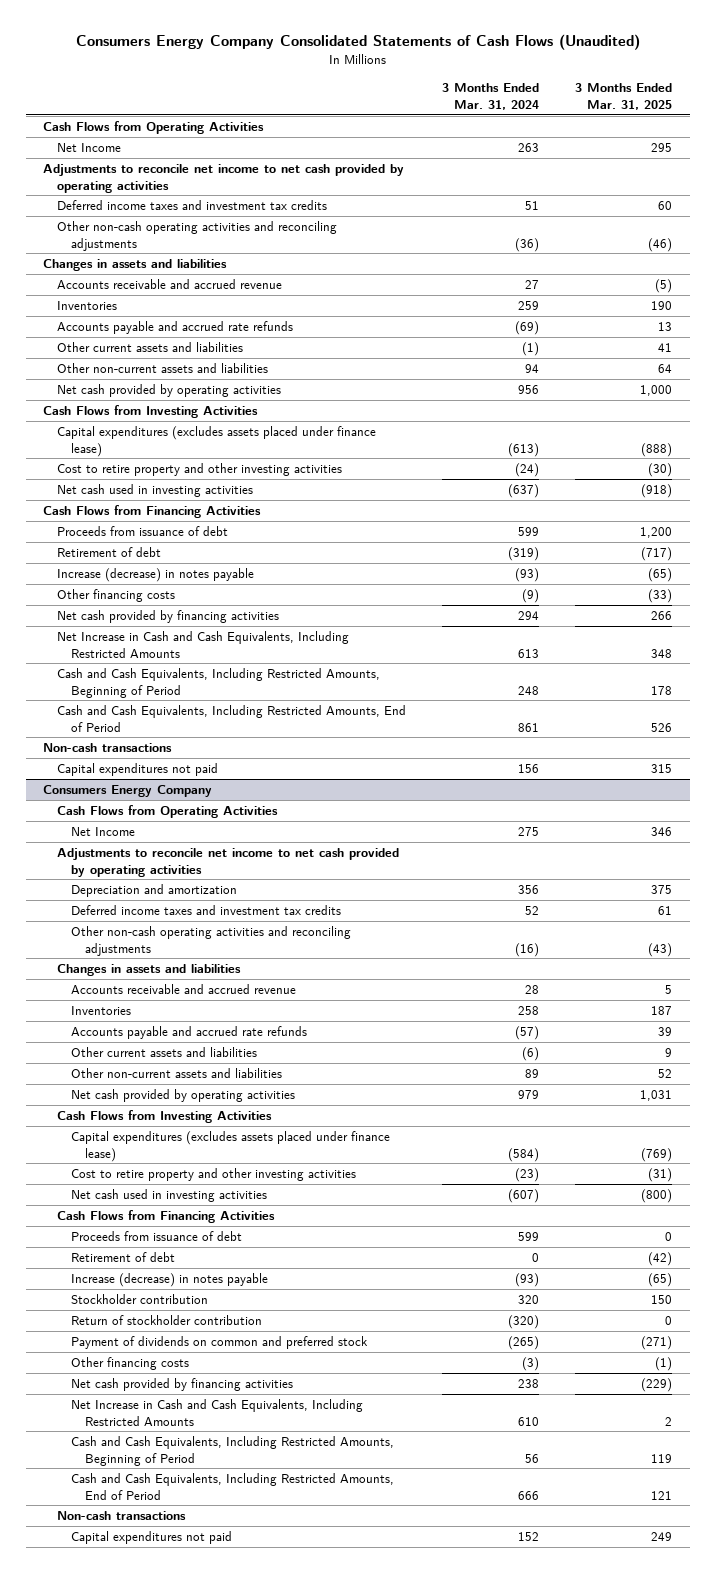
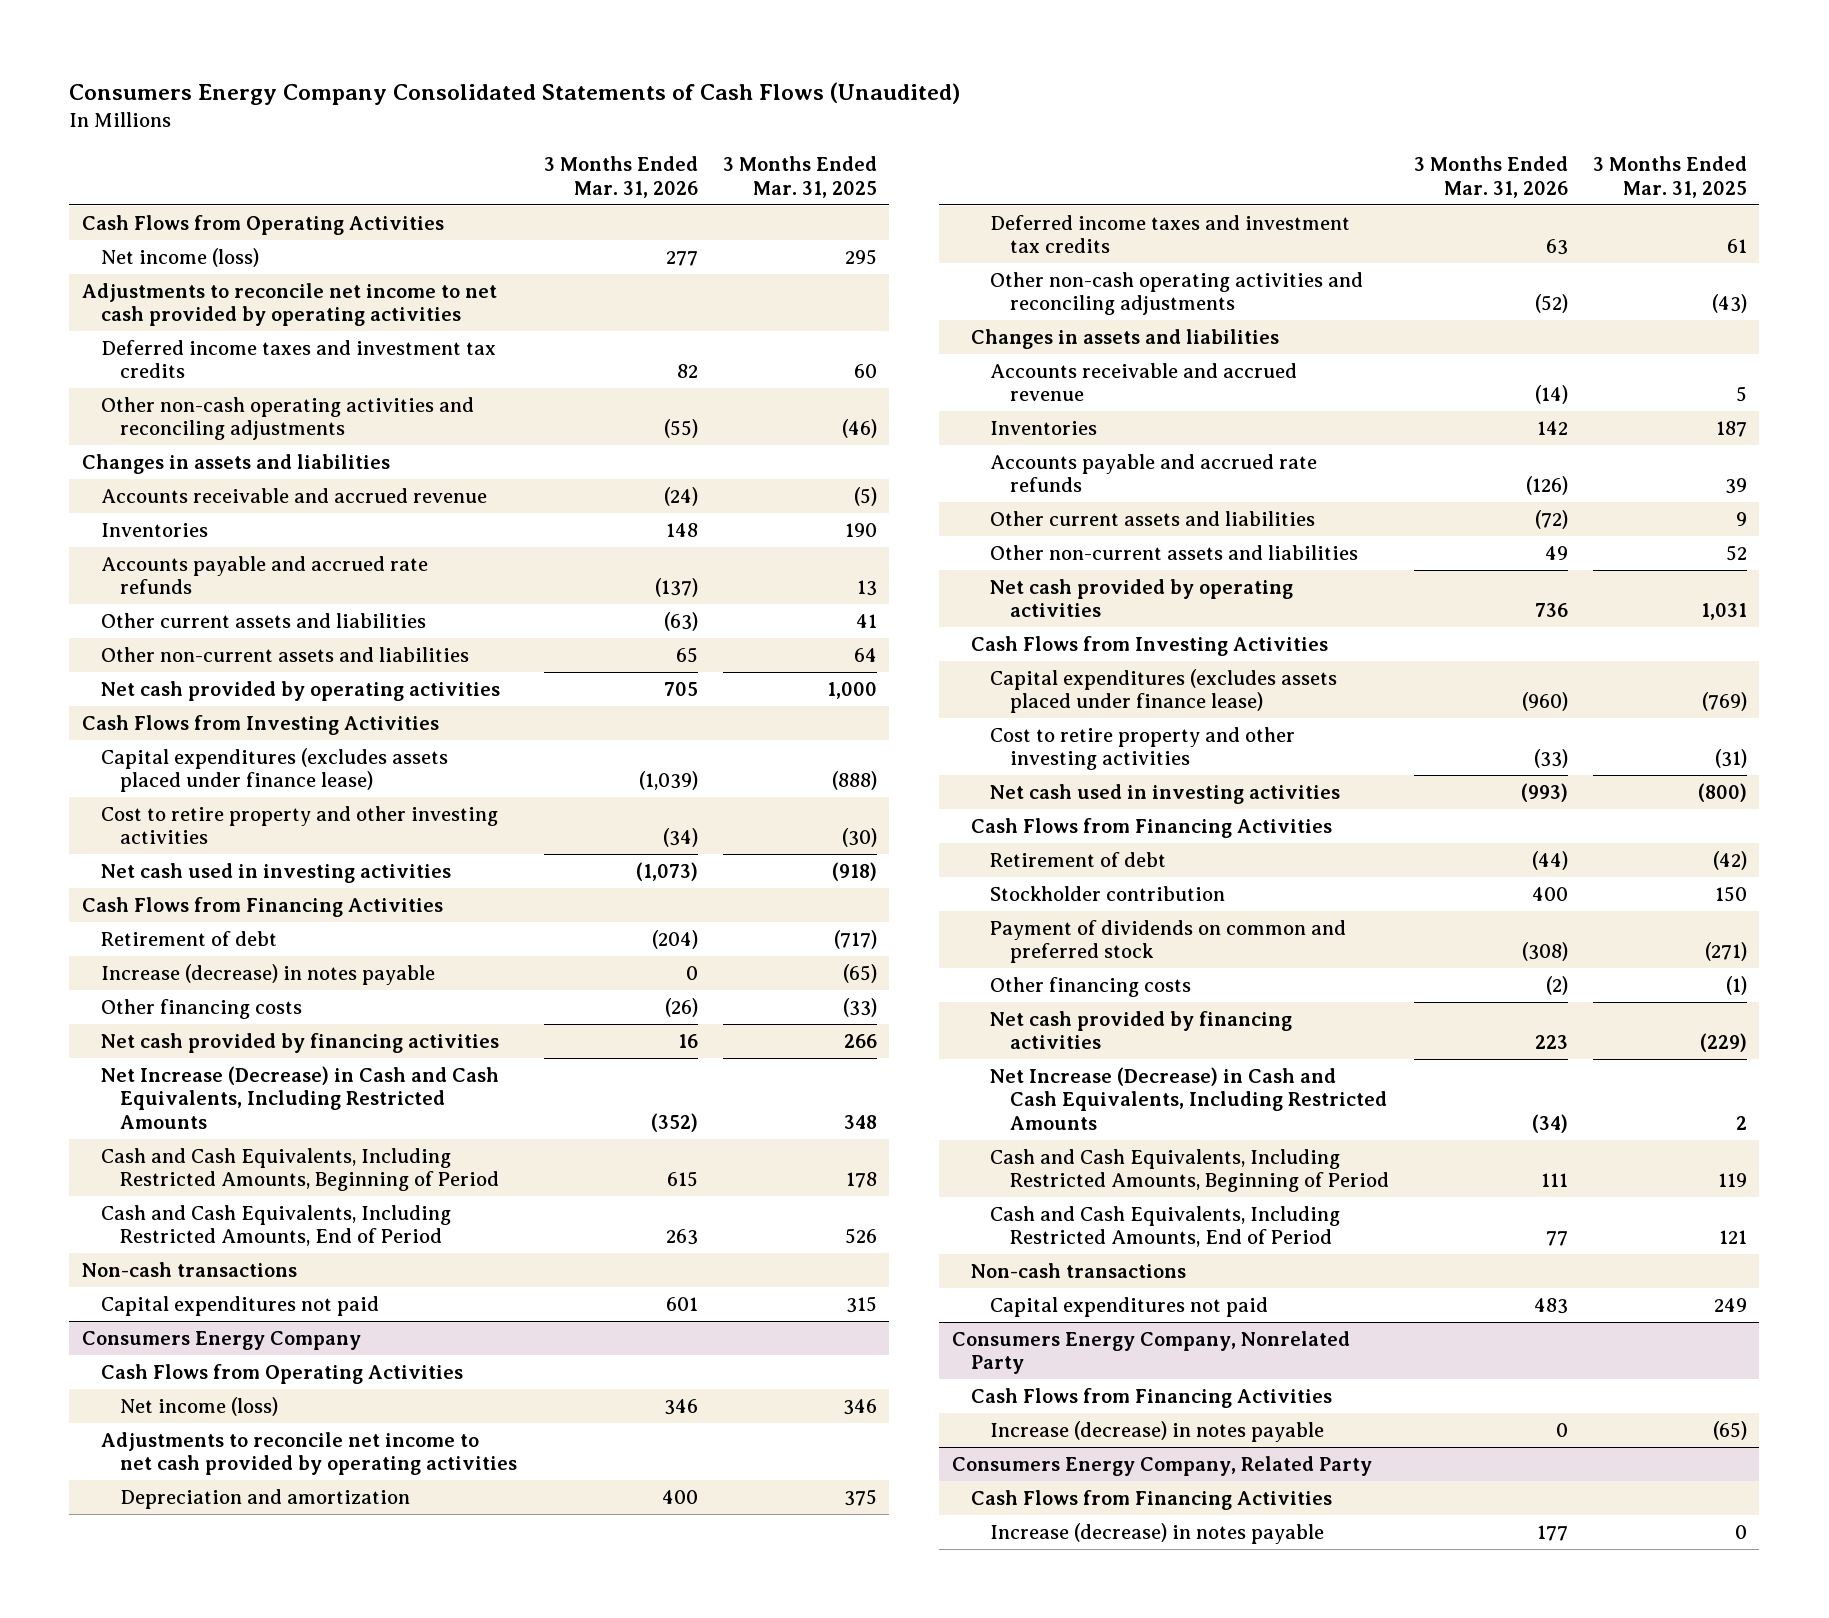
- | 3 Months Ended Mar. 31, 2024 | 3 Months Ended Mar. 31, 2025
+ | 3 Months Ended Mar. 31, 2026 | 3 Months Ended Mar. 31, 2025
- Net Income | 263 | 295
+ Net income (loss) | 277 | 295
- Proceeds from issuance of debt | 599 | 1,200
- Net Increase in Cash and Cash Equivalents, Including Restricted Amounts | 613 | 348
+ Net Increase (Decrease) in Cash and Cash Equivalents, Including Restricted Amounts | (352) | 348
@ Consumers Energy Company
- Net Income | 275 | 346
+ Net income (loss) | 346 | 346
- Proceeds from issuance of debt | 599 | 0
- Increase (decrease) in notes payable | (93) | (65)
- Return of stockholder contribution | (320) | 0
- Net Increase in Cash and Cash Equivalents, Including Restricted Amounts | 610 | 2
+ Net Increase (Decrease) in Cash and Cash Equivalents, Including Restricted Amounts | (34) | 2
+ Consumers Energy Company, Nonrelated Party
+ Cash Flows from Financing Activities
+ Increase (decrease) in notes payable | 0 | (65)
+ Consumers Energy Company, Related Party
+ Cash Flows from Financing Activities
+ Increase (decrease) in notes payable | 177 | 0

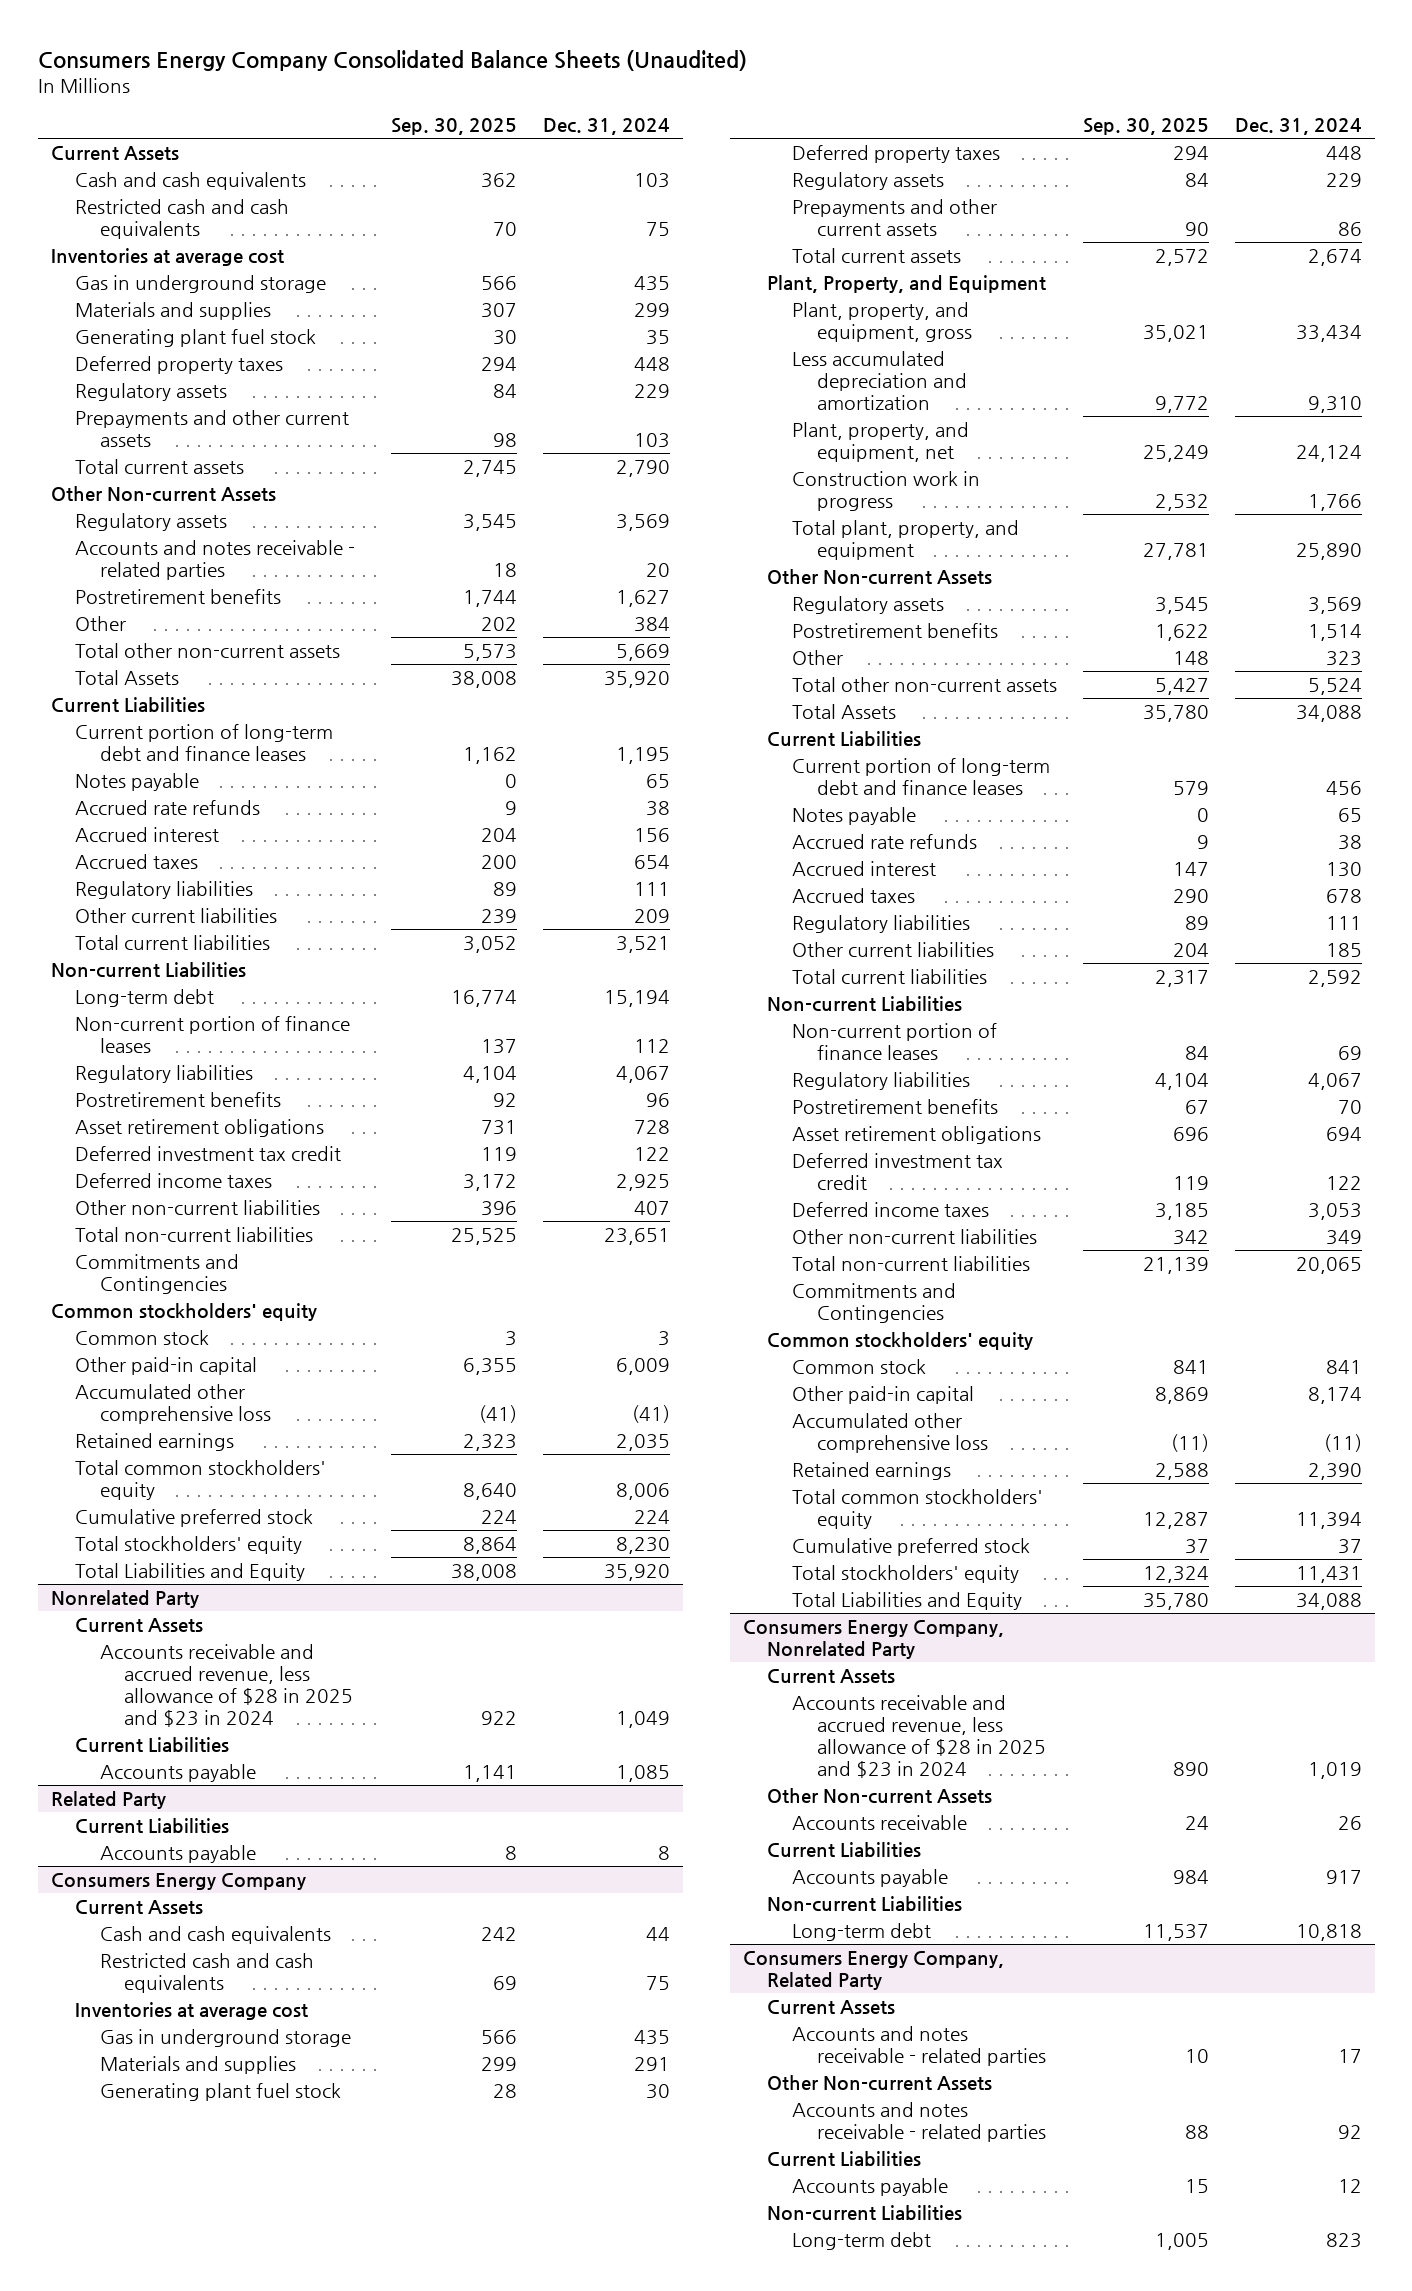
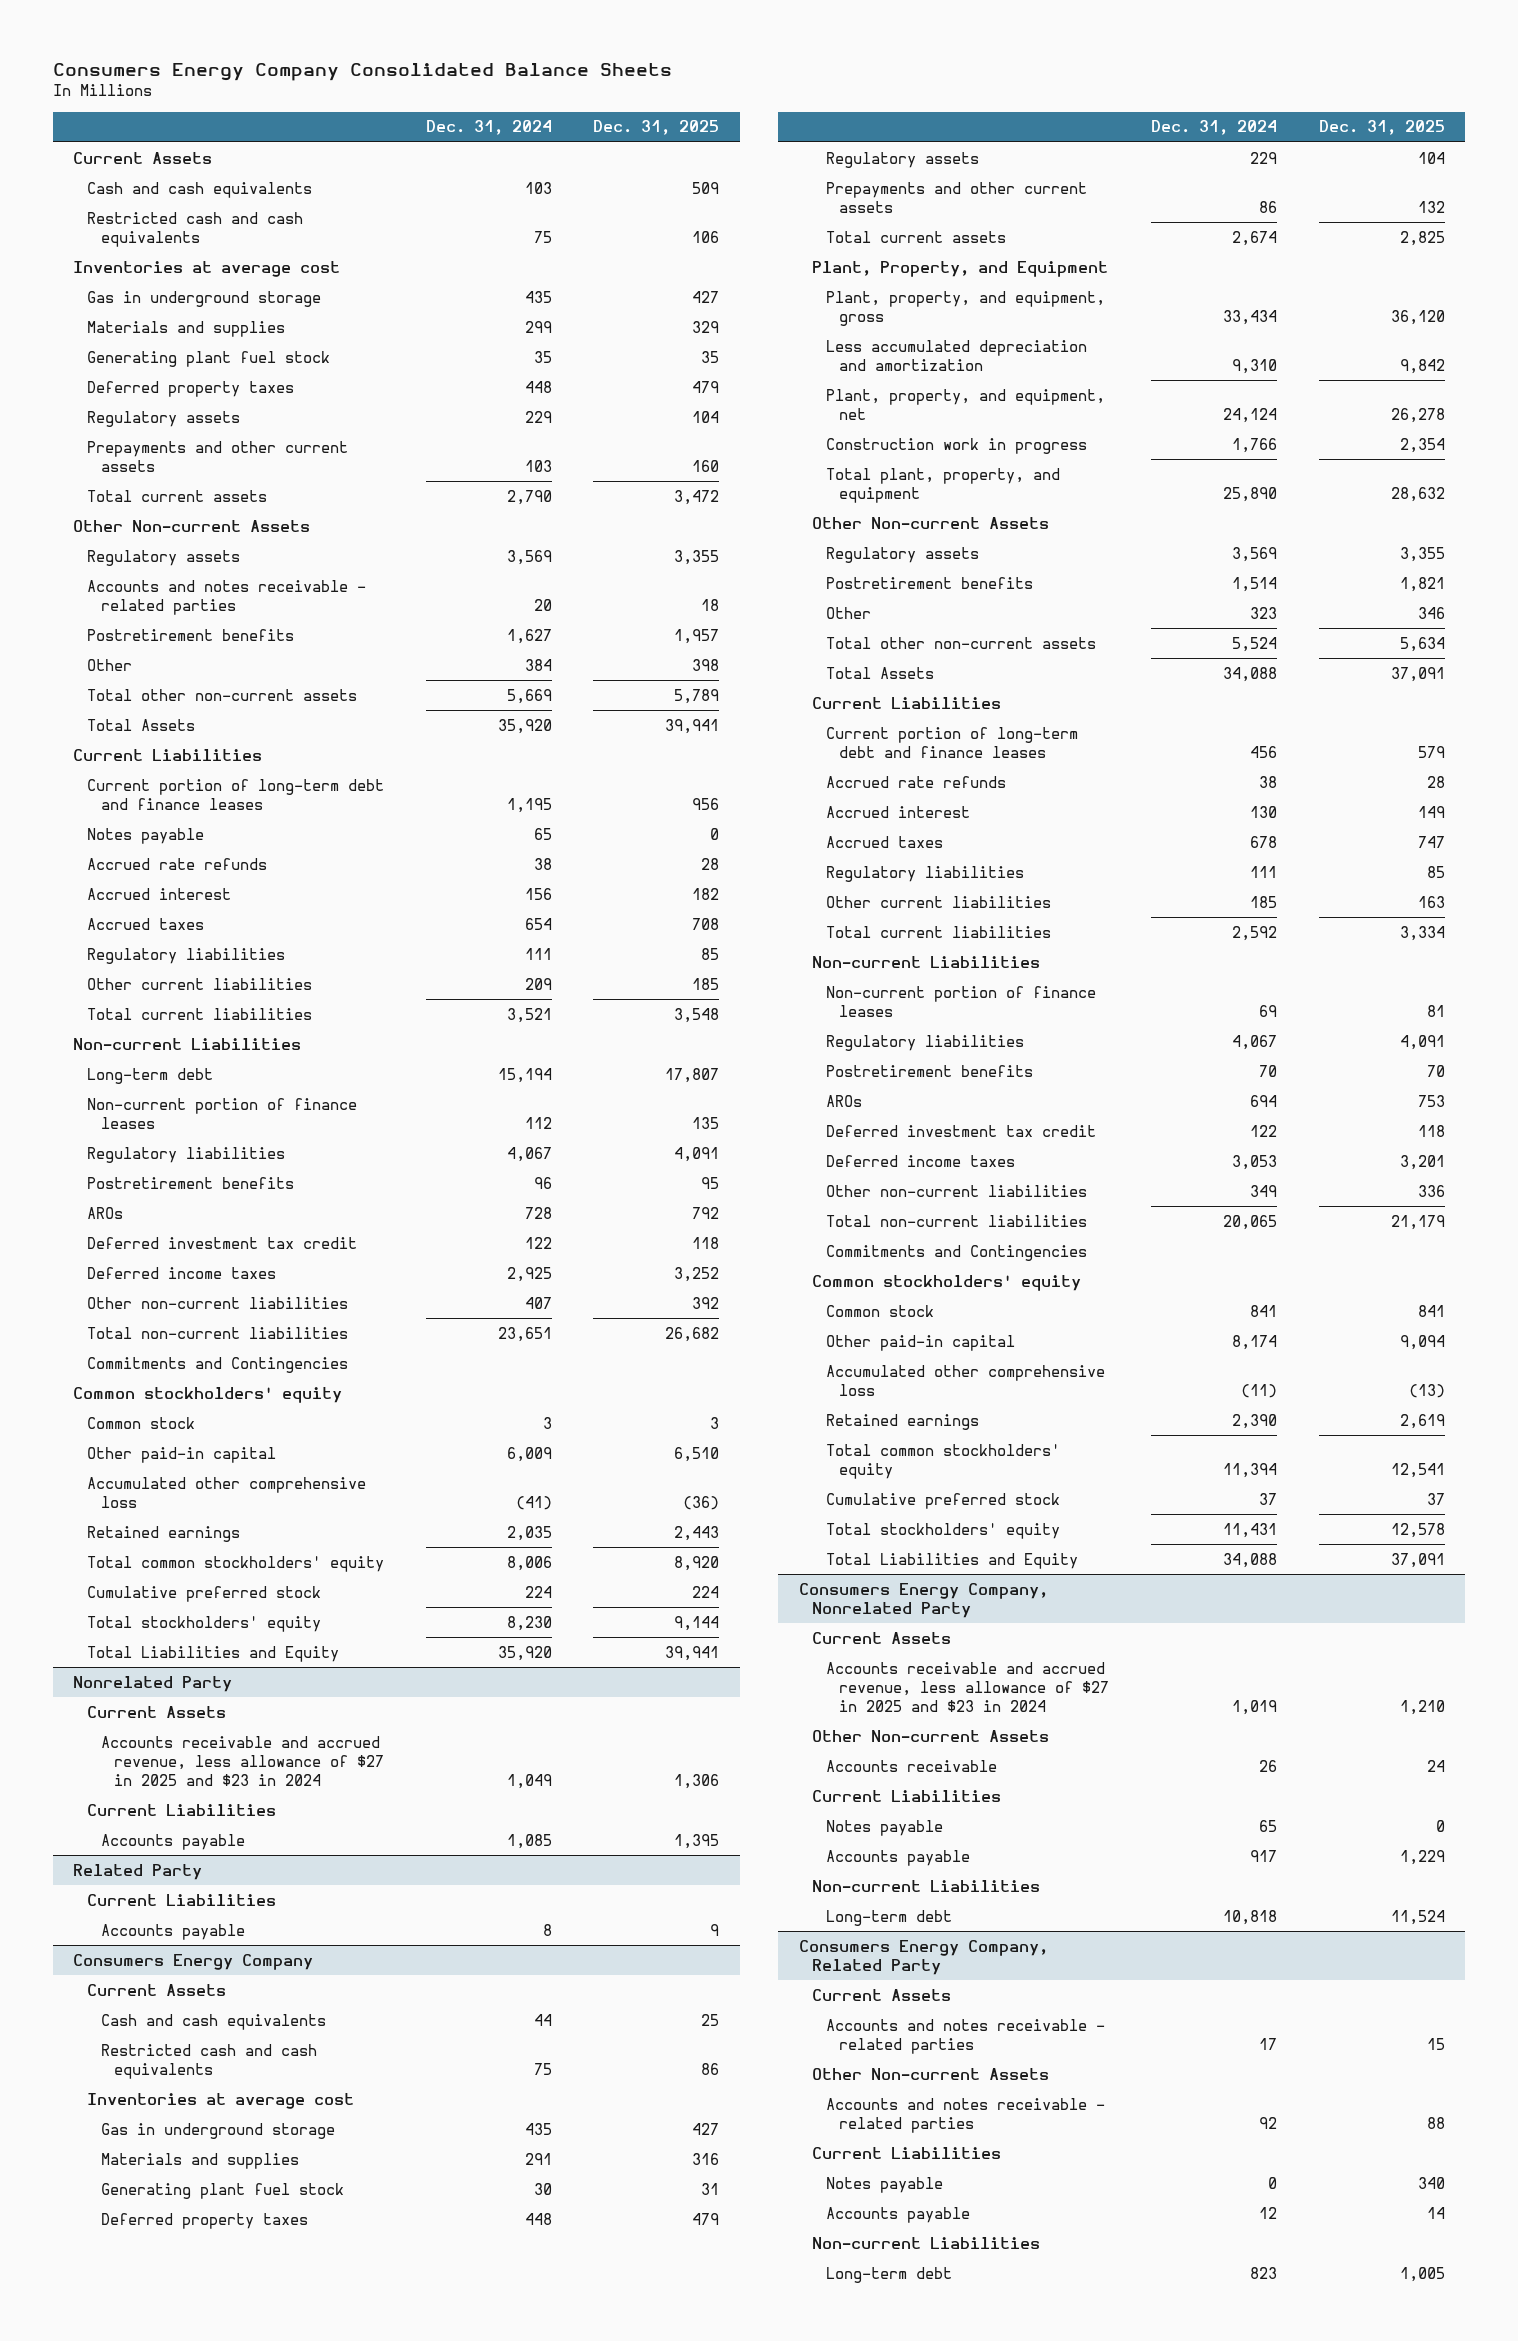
- Consumers Energy Company Consolidated Balance Sheets (Unaudited)
+ Consumers Energy Company Consolidated Balance Sheets
- | Sep. 30, 2025 | Dec. 31, 2024
+ | Dec. 31, 2024 | Dec. 31, 2025
- Asset retirement obligations | 731 | 728
+ AROs | 728 | 792
@ Nonrelated Party
- Accounts receivable and accrued revenue, less allowance of $28 in 2025 and $23 in 2024 | 922 | 1,049
+ Accounts receivable and accrued revenue, less allowance of $27 in 2025 and $23 in 2024 | 1,049 | 1,306
@ Consumers Energy Company
- Notes payable | 0 | 65
- Asset retirement obligations | 696 | 694
+ AROs | 694 | 753
@ Consumers Energy Company, Nonrelated Party
- Accounts receivable and accrued revenue, less allowance of $28 in 2025 and $23 in 2024 | 890 | 1,019
+ Accounts receivable and accrued revenue, less allowance of $27 in 2025 and $23 in 2024 | 1,019 | 1,210
+ Notes payable | 65 | 0
@ Consumers Energy Company, Related Party
+ Notes payable | 0 | 340

